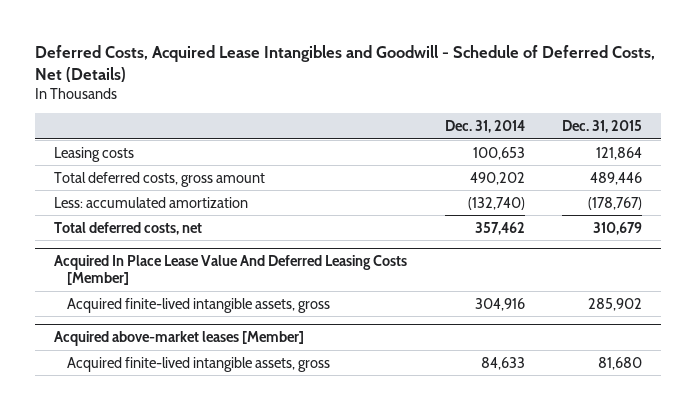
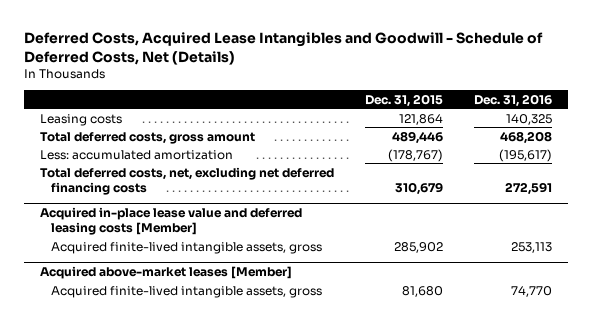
- | Dec. 31, 2014 | Dec. 31, 2015
+ | Dec. 31, 2015 | Dec. 31, 2016
- Total deferred costs, net | 357,462 | 310,679
- Acquired In Place Lease Value And Deferred Leasing Costs [Member]
+ Total deferred costs, net, excluding net deferred financing costs | 310,679 | 272,591
+ Acquired in-place lease value and deferred leasing costs [Member]

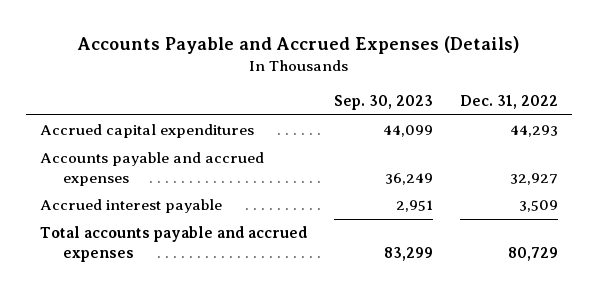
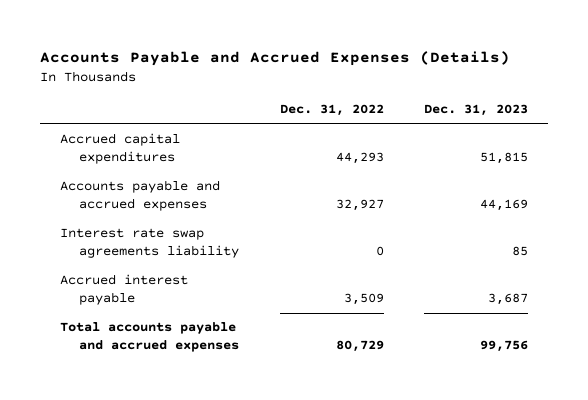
- | Sep. 30, 2023 | Dec. 31, 2022
+ | Dec. 31, 2022 | Dec. 31, 2023
+ Interest rate swap agreements liability | 0 | 85

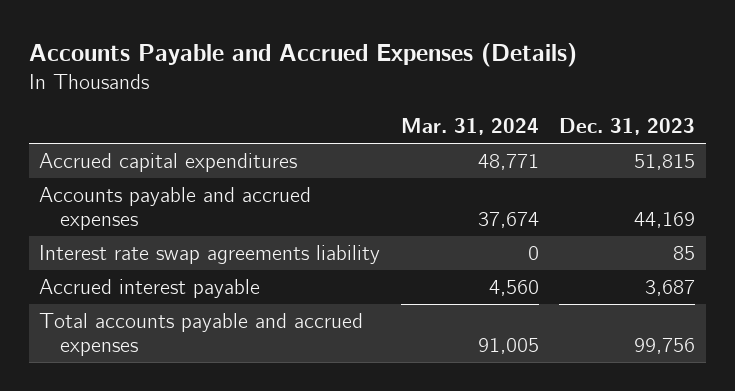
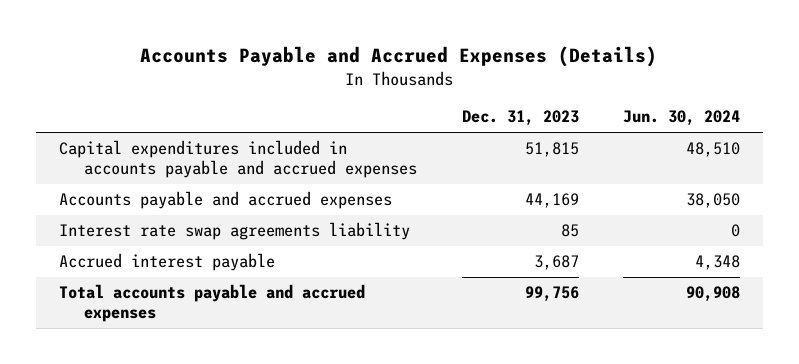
- | Mar. 31, 2024 | Dec. 31, 2023
+ | Dec. 31, 2023 | Jun. 30, 2024
- Accrued capital expenditures | 48,771 | 51,815
+ Capital expenditures included in accounts payable and accrued expenses | 51,815 | 48,510

